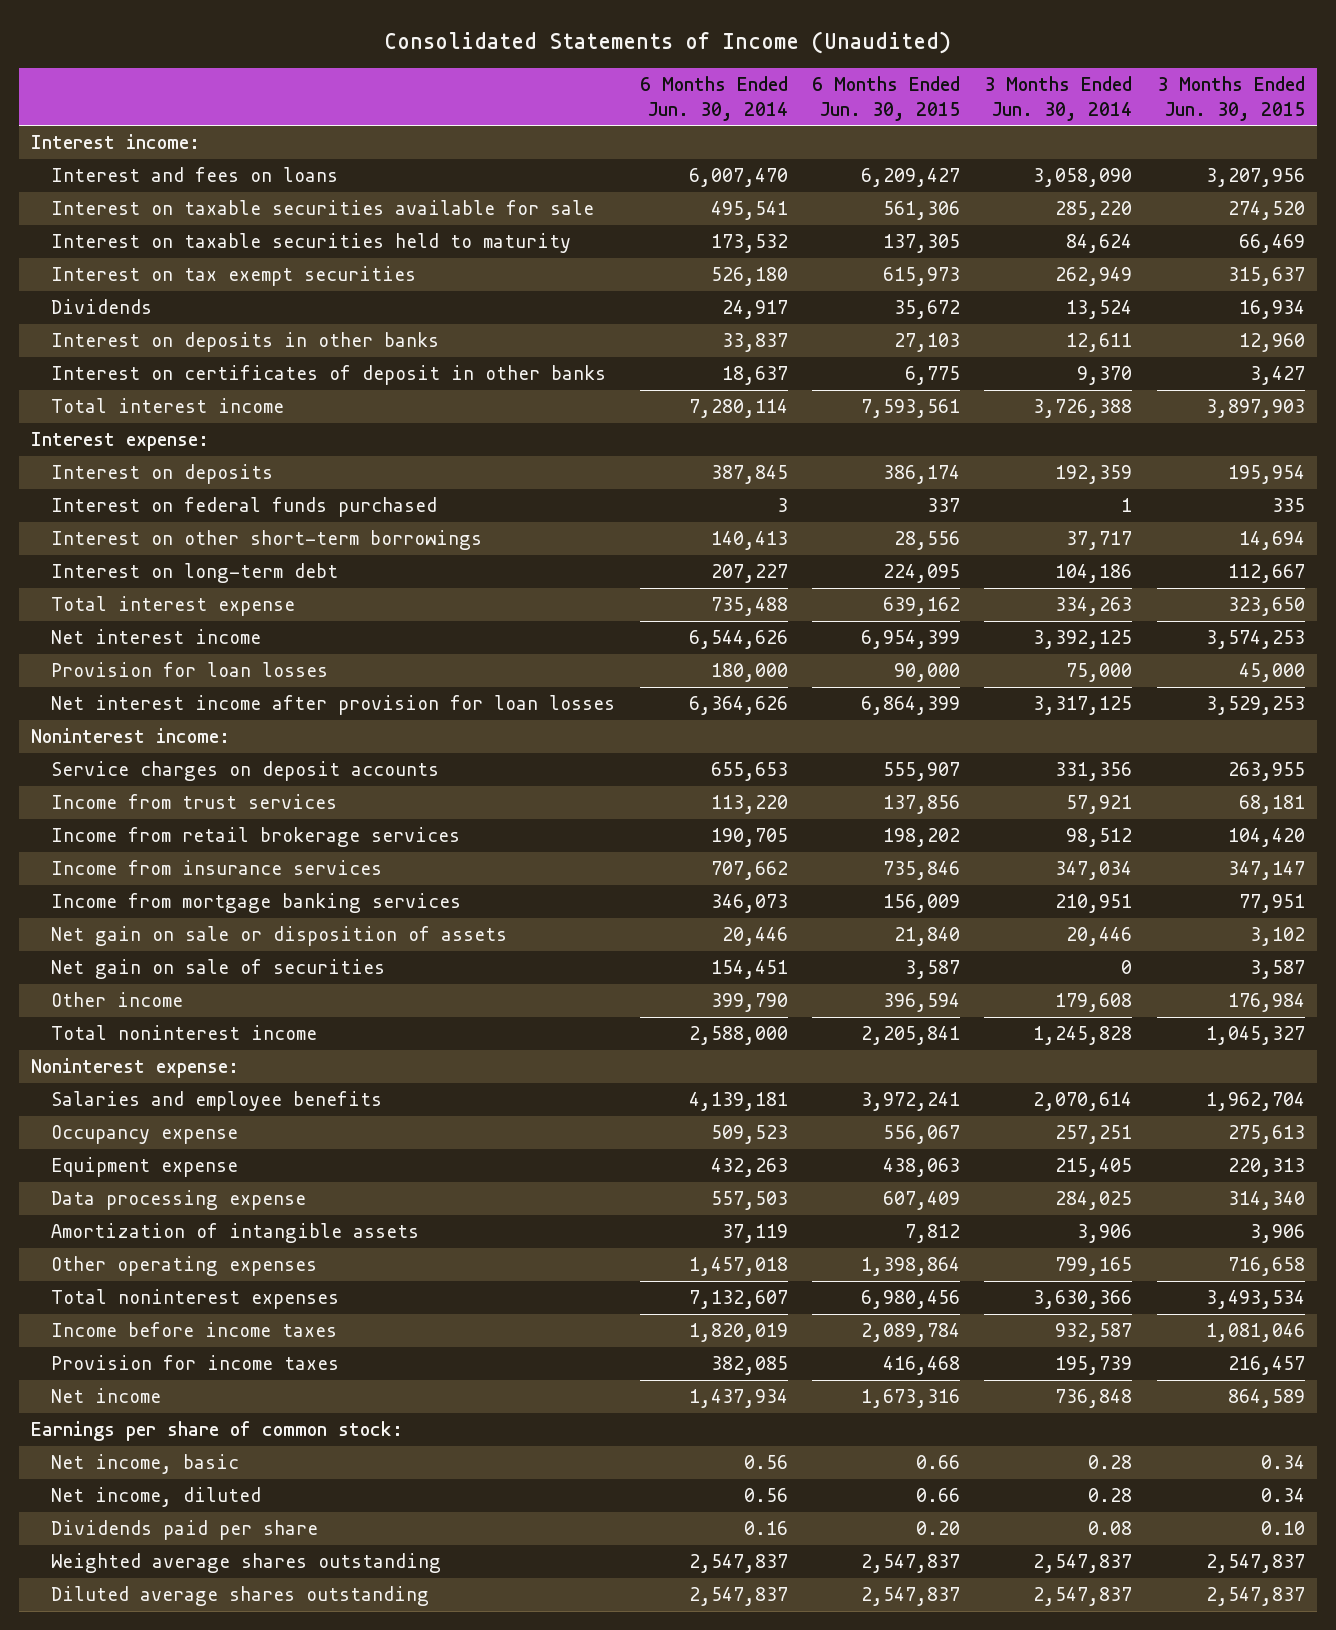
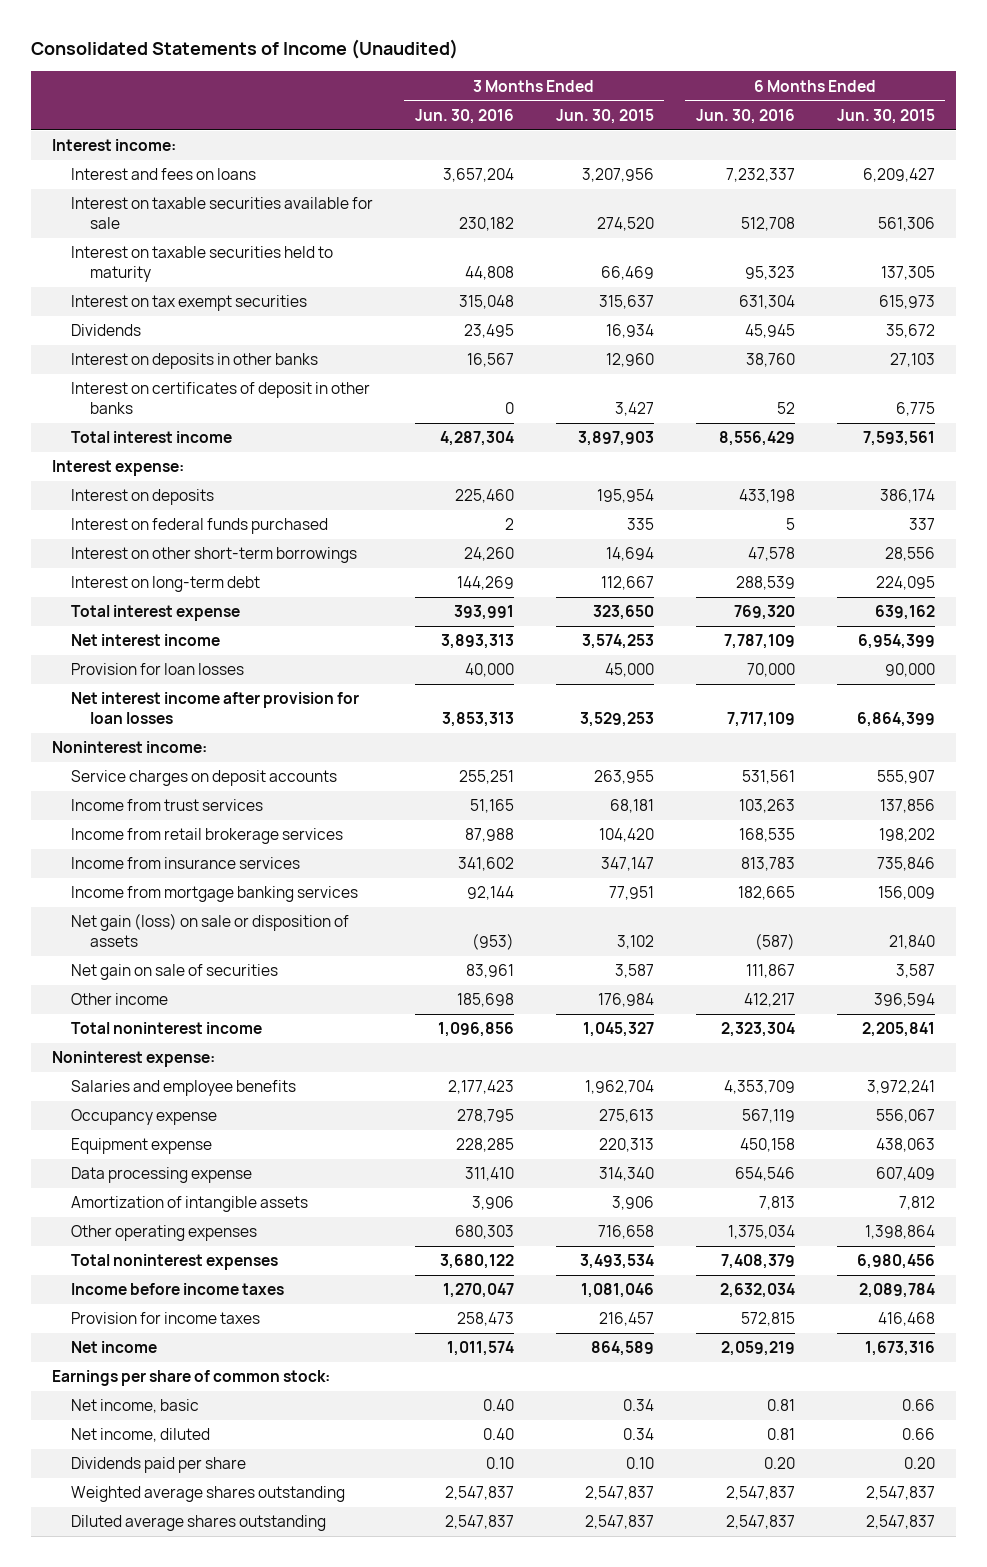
- | 6 Months Ended Jun. 30, 2014 | 6 Months Ended Jun. 30, 2015 | 3 Months Ended Jun. 30, 2014 | 3 Months Ended Jun. 30, 2015
+ | 3 Months Ended Jun. 30, 2016 | 3 Months Ended Jun. 30, 2015 | 6 Months Ended Jun. 30, 2016 | 6 Months Ended Jun. 30, 2015
- Net gain on sale or disposition of assets | 20,446 | 21,840 | 20,446 | 3,102
+ Net gain (loss) on sale or disposition of assets | (953) | 3,102 | (587) | 21,840

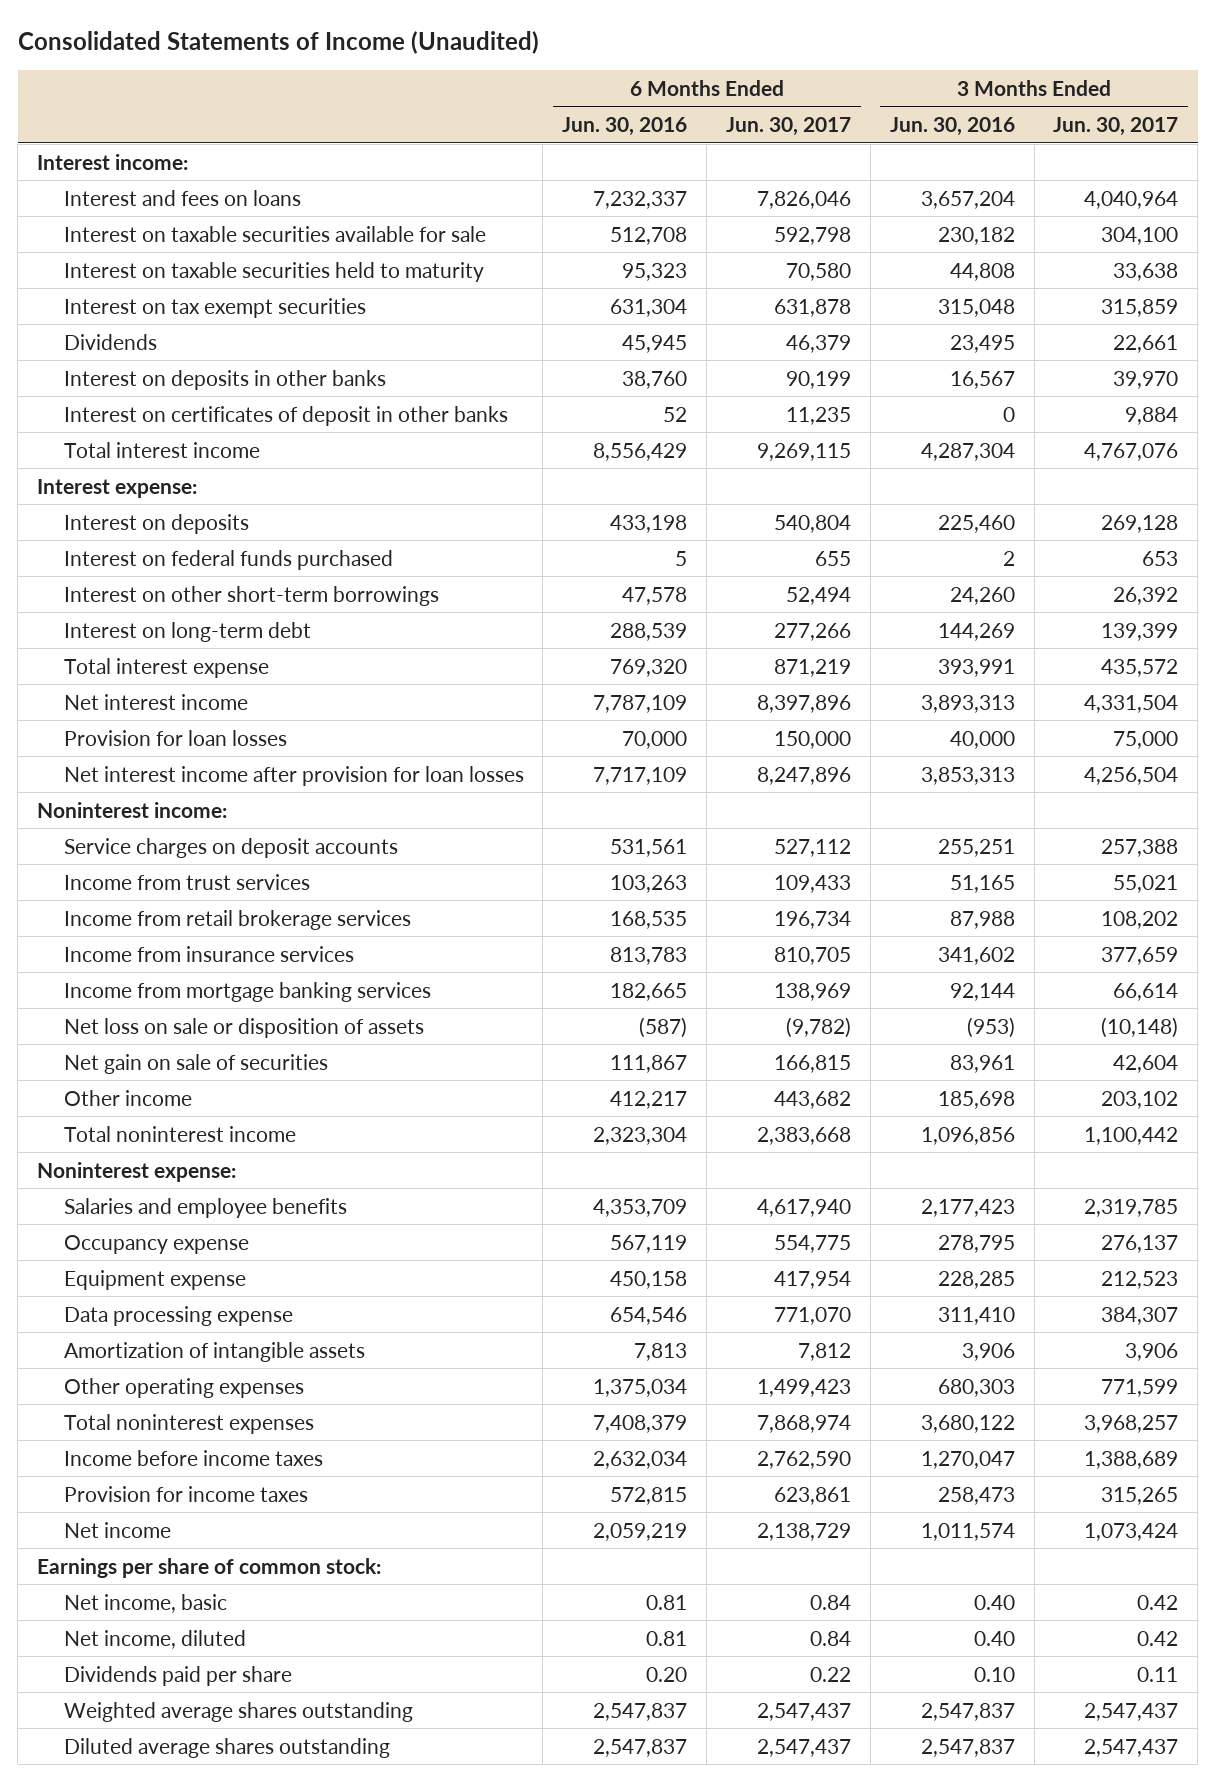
- | 3 Months Ended Jun. 30, 2016 | 3 Months Ended Jun. 30, 2015 | 6 Months Ended Jun. 30, 2016 | 6 Months Ended Jun. 30, 2015
+ | 6 Months Ended Jun. 30, 2016 | 6 Months Ended Jun. 30, 2017 | 3 Months Ended Jun. 30, 2016 | 3 Months Ended Jun. 30, 2017
- Net gain (loss) on sale or disposition of assets | (953) | 3,102 | (587) | 21,840
+ Net loss on sale or disposition of assets | (587) | (9,782) | (953) | (10,148)

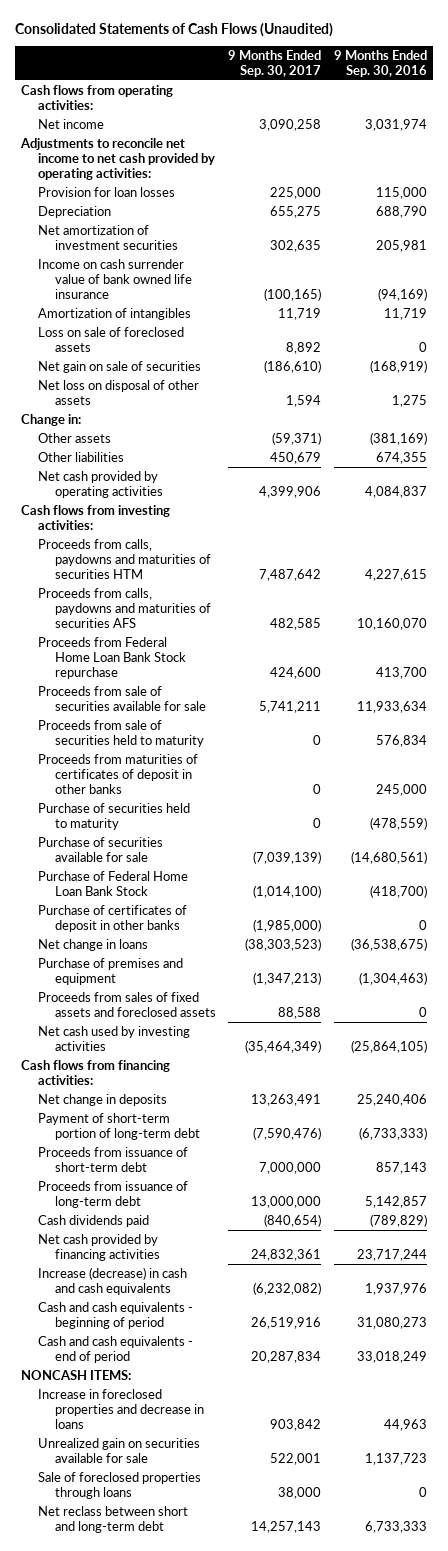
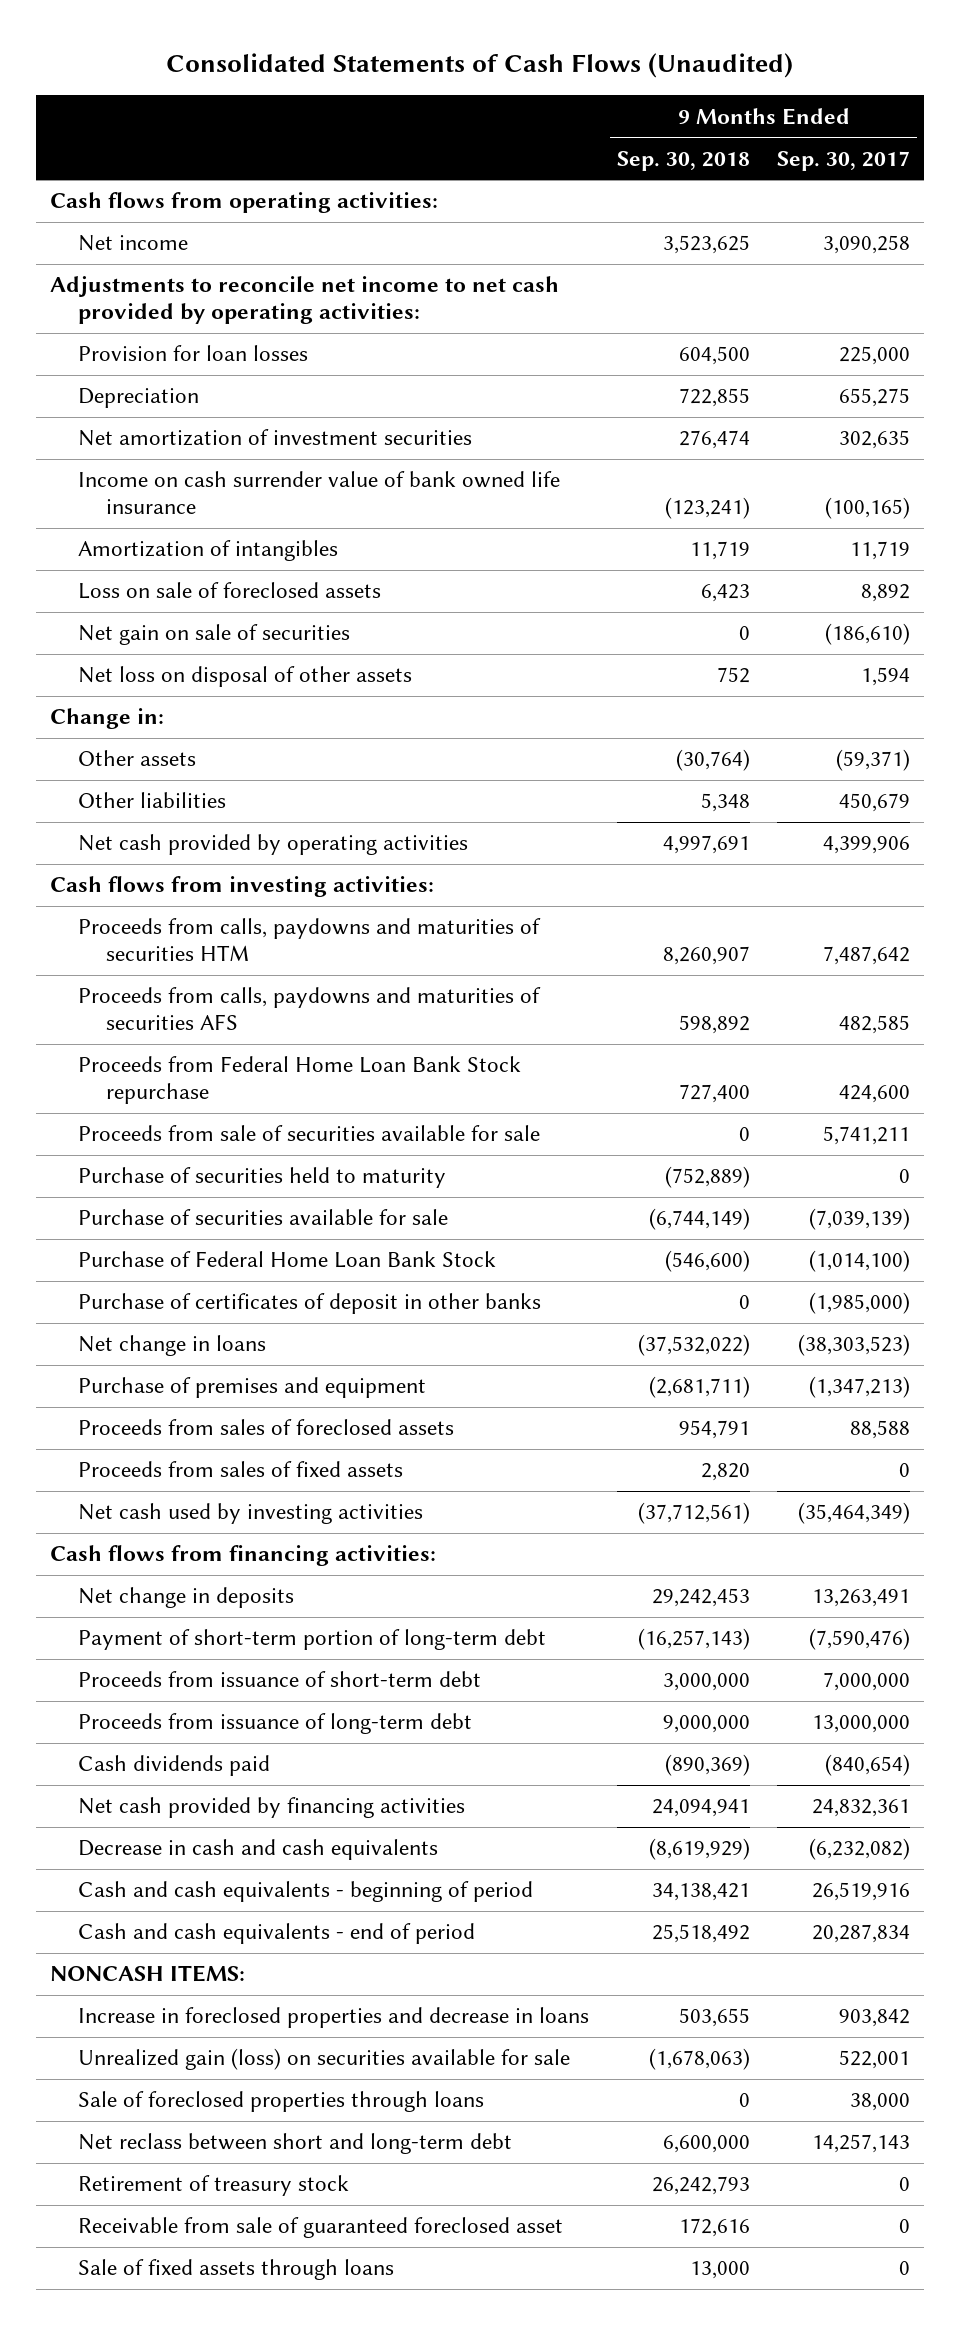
- | 9 Months Ended Sep. 30, 2017 | 9 Months Ended Sep. 30, 2016
+ | 9 Months Ended Sep. 30, 2018 | 9 Months Ended Sep. 30, 2017
- Proceeds from sale of securities held to maturity | 0 | 576,834
- Proceeds from maturities of certificates of deposit in other banks | 0 | 245,000
- Proceeds from sales of fixed assets and foreclosed assets | 88,588 | 0
+ Proceeds from sales of foreclosed assets | 954,791 | 88,588
+ Proceeds from sales of fixed assets | 2,820 | 0
- Increase (decrease) in cash and cash equivalents | (6,232,082) | 1,937,976
+ Decrease in cash and cash equivalents | (8,619,929) | (6,232,082)
- Unrealized gain on securities available for sale | 522,001 | 1,137,723
+ Unrealized gain (loss) on securities available for sale | (1,678,063) | 522,001
+ Retirement of treasury stock | 26,242,793 | 0
+ Receivable from sale of guaranteed foreclosed asset | 172,616 | 0
+ Sale of fixed assets through loans | 13,000 | 0

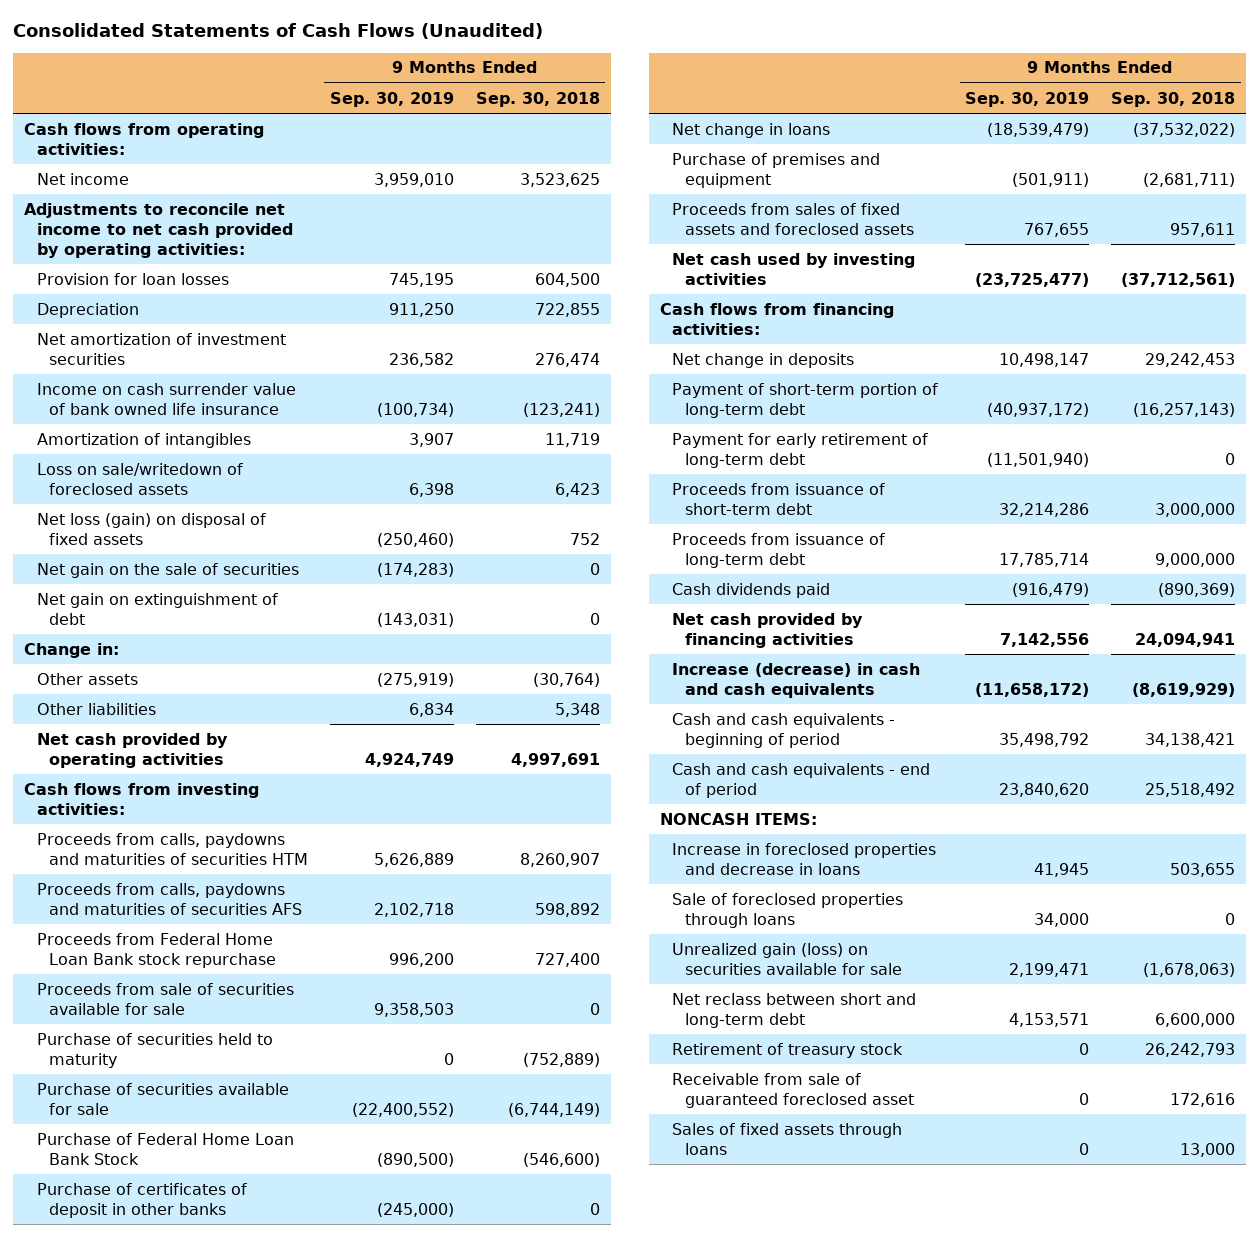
- | 9 Months Ended Sep. 30, 2018 | 9 Months Ended Sep. 30, 2017
+ | 9 Months Ended Sep. 30, 2019 | 9 Months Ended Sep. 30, 2018
- Loss on sale of foreclosed assets | 6,423 | 8,892
- Net gain on sale of securities | 0 | (186,610)
- Net loss on disposal of other assets | 752 | 1,594
+ Loss on sale/writedown of foreclosed assets | 6,398 | 6,423
+ Net loss (gain) on disposal of fixed assets | (250,460) | 752
+ Net gain on the sale of securities | (174,283) | 0
+ Net gain on extinguishment of debt | (143,031) | 0
- Proceeds from Federal Home Loan Bank Stock repurchase | 727,400 | 424,600
+ Proceeds from Federal Home Loan Bank stock repurchase | 996,200 | 727,400
- Proceeds from sales of foreclosed assets | 954,791 | 88,588
- Proceeds from sales of fixed assets | 2,820 | 0
+ Proceeds from sales of fixed assets and foreclosed assets | 767,655 | 957,611
+ Payment for early retirement of long-term debt | (11,501,940) | 0
- Decrease in cash and cash equivalents | (8,619,929) | (6,232,082)
+ Increase (decrease) in cash and cash equivalents | (11,658,172) | (8,619,929)
moved down: Unrealized gain (loss) on securities available for sale | 2,199,471 | (1,678,063)
- Sale of fixed assets through loans | 13,000 | 0
+ Sales of fixed assets through loans | 0 | 13,000

